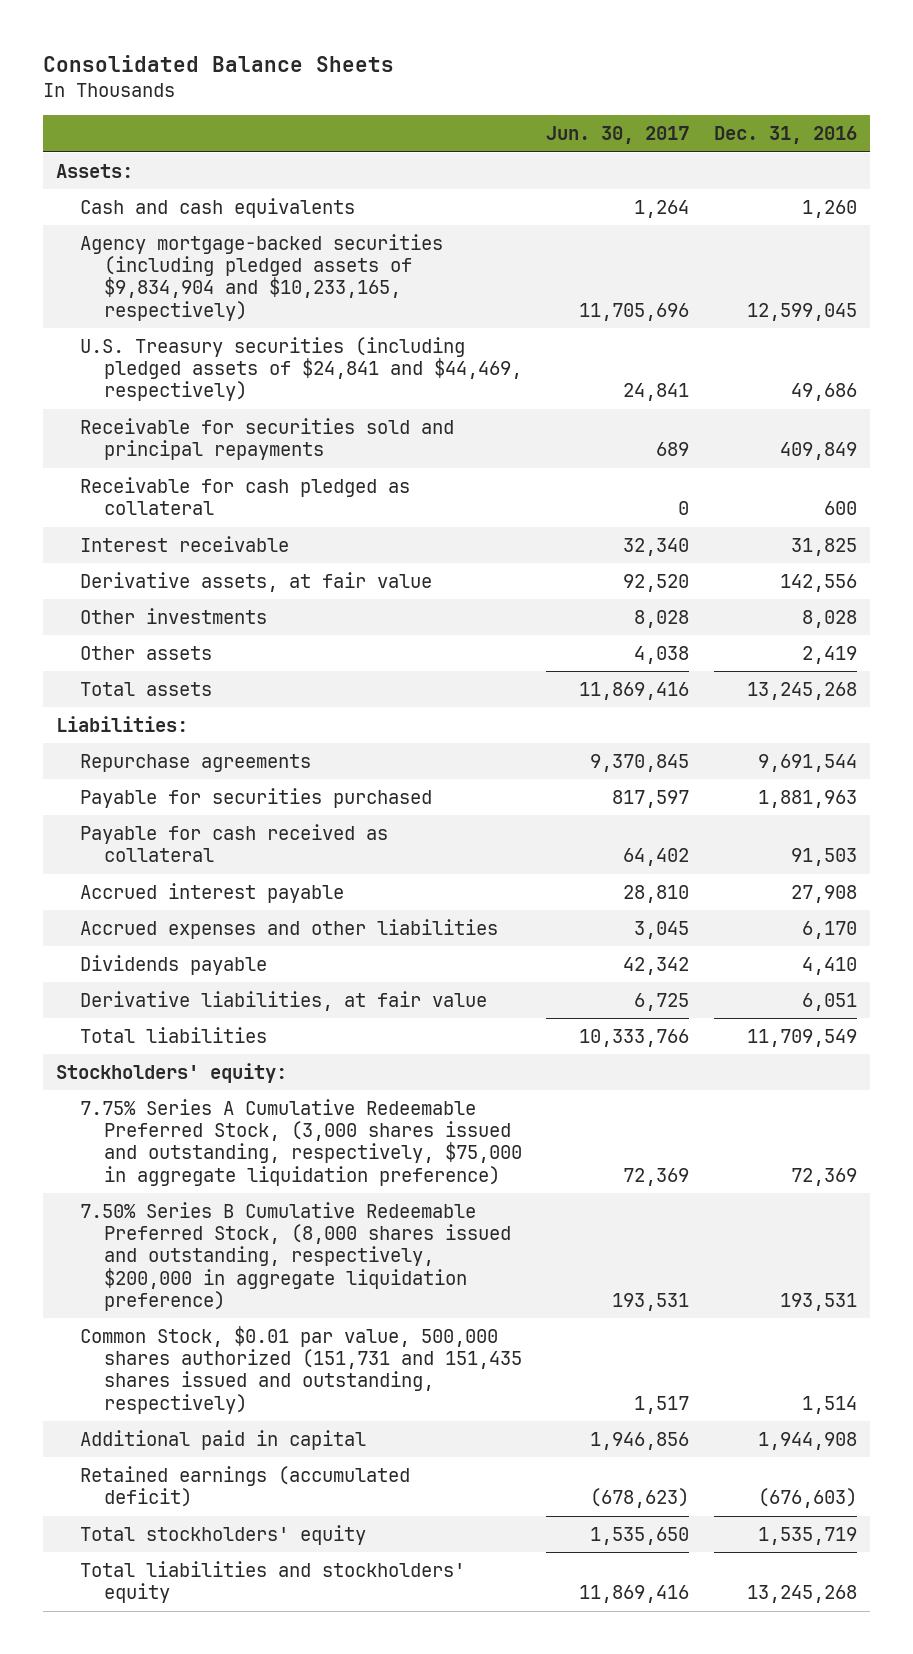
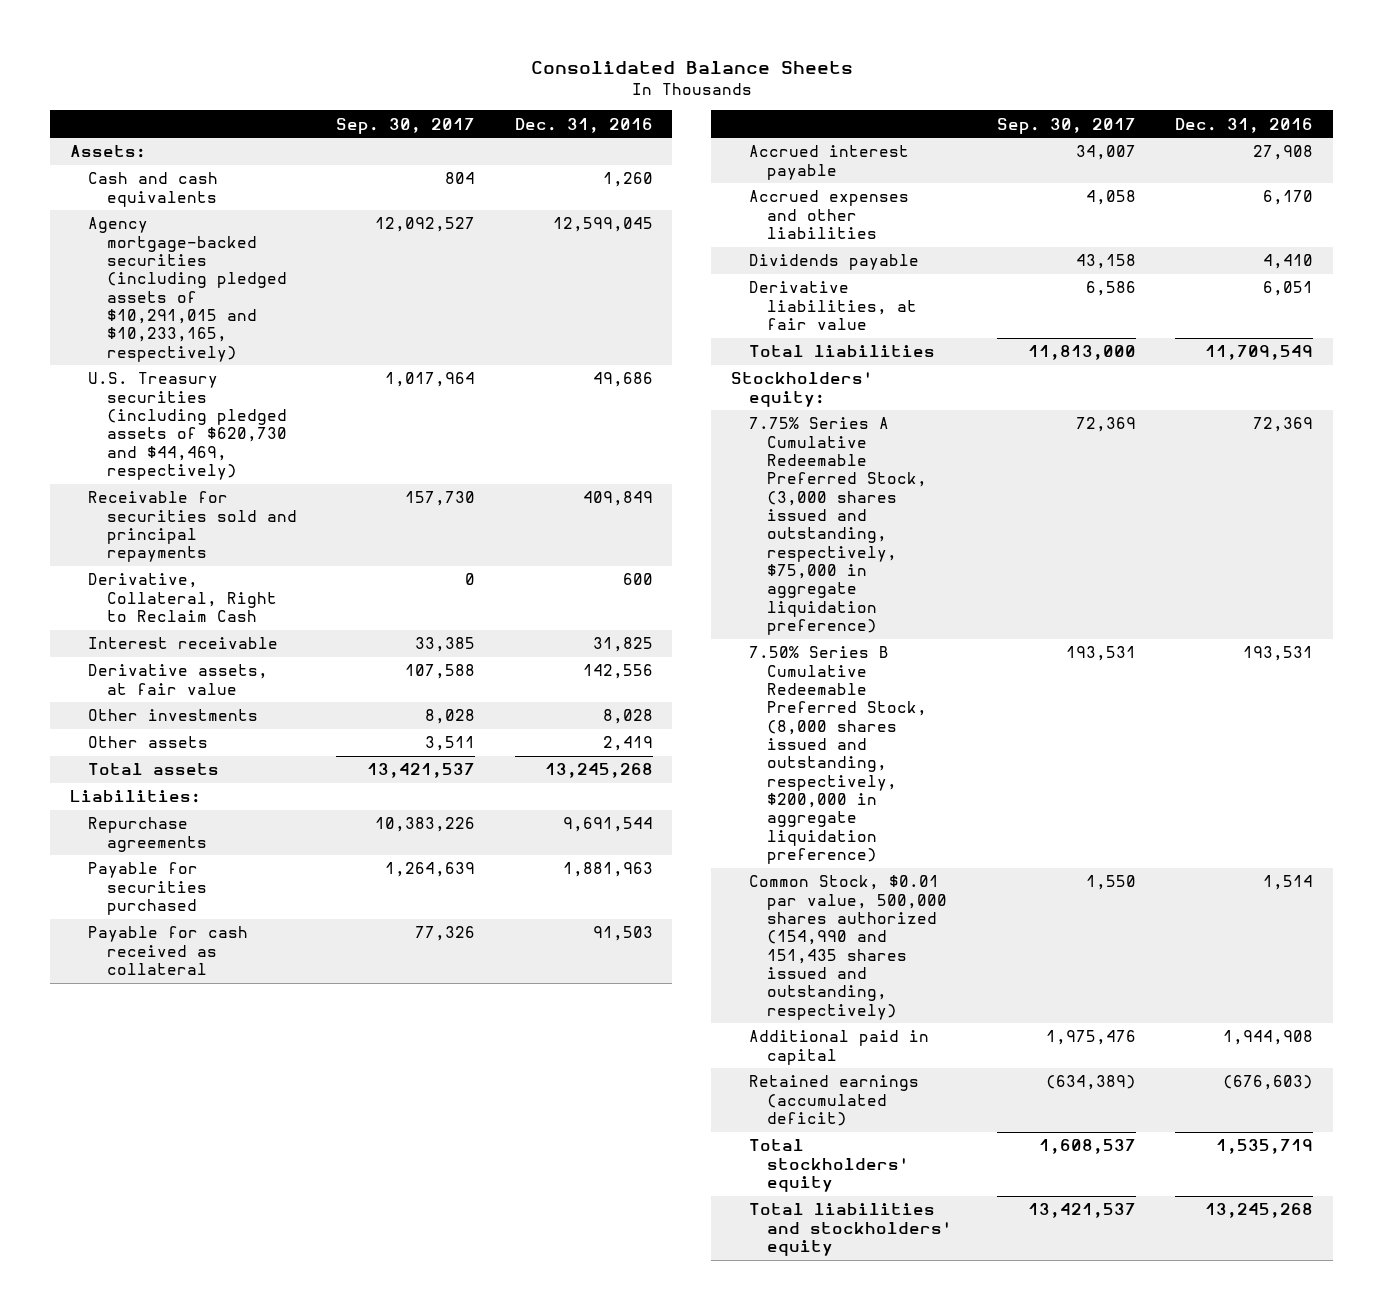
- | Jun. 30, 2017 | Dec. 31, 2016
+ | Sep. 30, 2017 | Dec. 31, 2016
- Agency mortgage-backed securities (including pledged assets of $9,834,904 and $10,233,165, respectively) | 11,705,696 | 12,599,045
- U.S. Treasury securities (including pledged assets of $24,841 and $44,469, respectively) | 24,841 | 49,686
+ Agency mortgage-backed securities (including pledged assets of $10,291,015 and $10,233,165, respectively) | 12,092,527 | 12,599,045
+ U.S. Treasury securities (including pledged assets of $620,730 and $44,469, respectively) | 1,017,964 | 49,686
- Receivable for cash pledged as collateral | 0 | 600
+ Derivative, Collateral, Right to Reclaim Cash | 0 | 600
- Common Stock, $0.01 par value, 500,000 shares authorized (151,731 and 151,435 shares issued and outstanding, respectively) | 1,517 | 1,514
+ Common Stock, $0.01 par value, 500,000 shares authorized (154,990 and 151,435 shares issued and outstanding, respectively) | 1,550 | 1,514

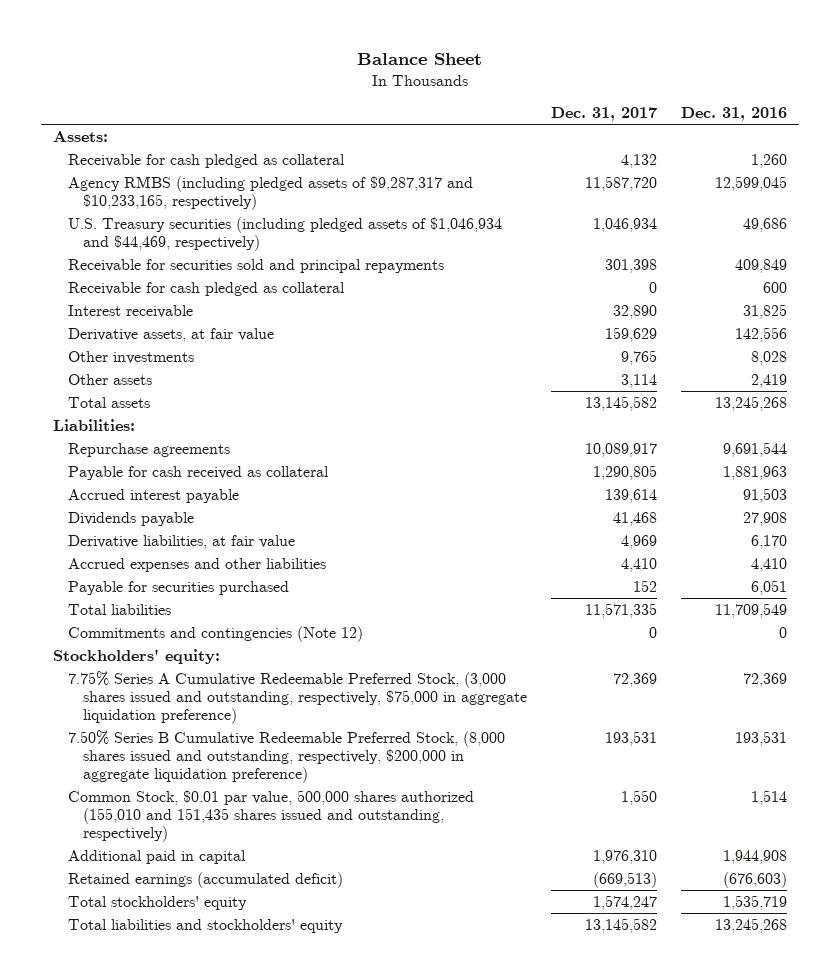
- Consolidated Balance Sheets
+ Balance Sheet
- | Sep. 30, 2017 | Dec. 31, 2016
+ | Dec. 31, 2017 | Dec. 31, 2016
- Cash and cash equivalents | 804 | 1,260
- Agency mortgage-backed securities (including pledged assets of $10,291,015 and $10,233,165, respectively) | 12,092,527 | 12,599,045
- U.S. Treasury securities (including pledged assets of $620,730 and $44,469, respectively) | 1,017,964 | 49,686
+ Receivable for cash pledged as collateral | 4,132 | 1,260
+ Agency RMBS (including pledged assets of $9,287,317 and $10,233,165, respectively) | 11,587,720 | 12,599,045
+ U.S. Treasury securities (including pledged assets of $1,046,934 and $44,469, respectively) | 1,046,934 | 49,686
- Derivative, Collateral, Right to Reclaim Cash | 0 | 600
+ Receivable for cash pledged as collateral | 0 | 600
- Payable for securities purchased | 1,264,639 | 1,881,963
- Payable for cash received as collateral | 77,326 | 91,503
- Accrued interest payable | 34,007 | 27,908
- Accrued expenses and other liabilities | 4,058 | 6,170
- Dividends payable | 43,158 | 4,410
- Derivative liabilities, at fair value | 6,586 | 6,051
+ Payable for cash received as collateral | 1,290,805 | 1,881,963
+ Accrued interest payable | 139,614 | 91,503
+ Dividends payable | 41,468 | 27,908
+ Derivative liabilities, at fair value | 4,969 | 6,170
+ Accrued expenses and other liabilities | 4,410 | 4,410
+ Payable for securities purchased | 152 | 6,051
+ Commitments and contingencies (Note 12) | 0 | 0
- Common Stock, $0.01 par value, 500,000 shares authorized (154,990 and 151,435 shares issued and outstanding, respectively) | 1,550 | 1,514
+ Common Stock, $0.01 par value, 500,000 shares authorized (155,010 and 151,435 shares issued and outstanding, respectively) | 1,550 | 1,514

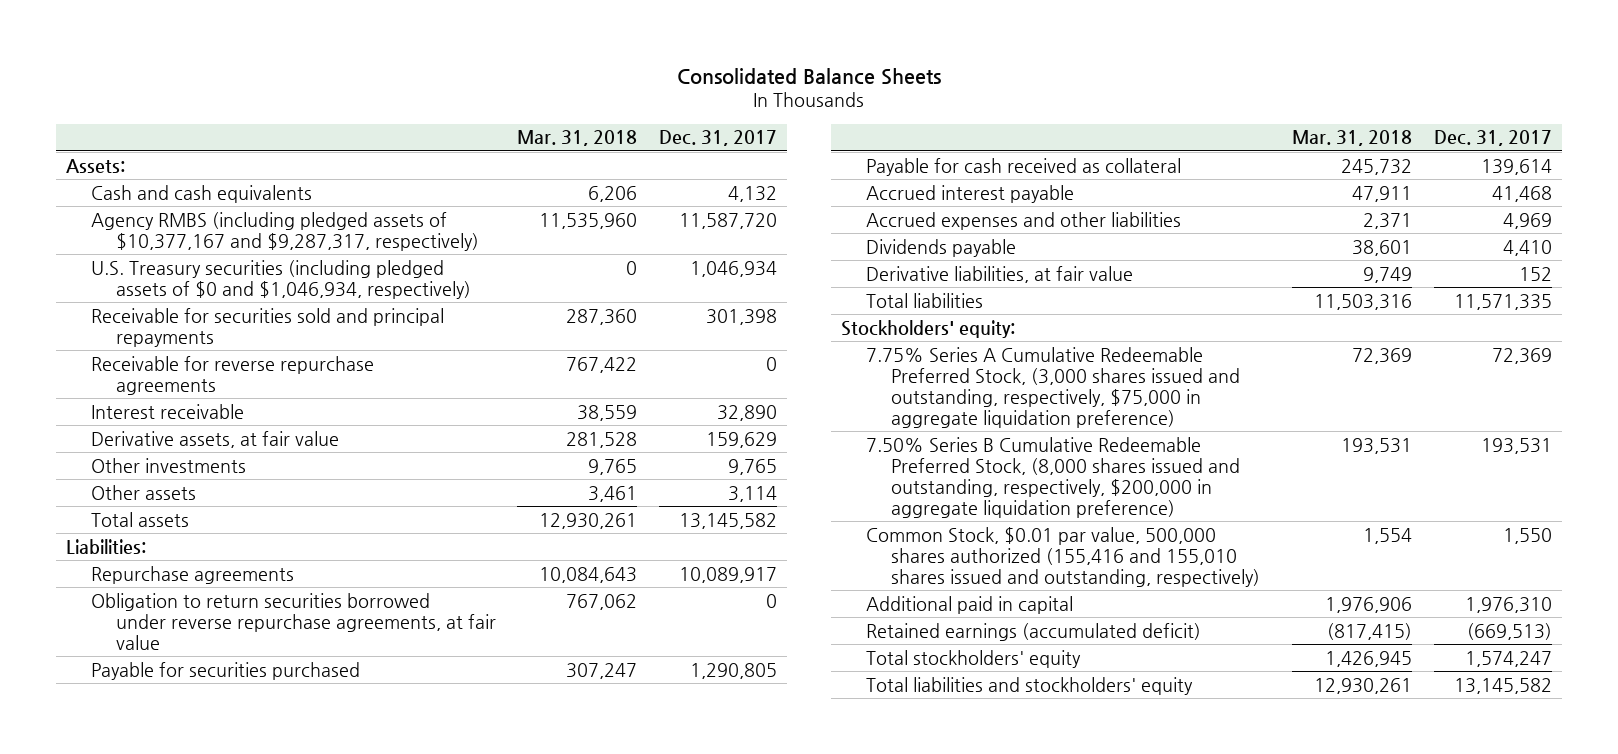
- Balance Sheet
+ Consolidated Balance Sheets
- | Dec. 31, 2017 | Dec. 31, 2016
+ | Mar. 31, 2018 | Dec. 31, 2017
- Receivable for cash pledged as collateral | 4,132 | 1,260
- Agency RMBS (including pledged assets of $9,287,317 and $10,233,165, respectively) | 11,587,720 | 12,599,045
- U.S. Treasury securities (including pledged assets of $1,046,934 and $44,469, respectively) | 1,046,934 | 49,686
+ Cash and cash equivalents | 6,206 | 4,132
+ Agency RMBS (including pledged assets of $10,377,167 and $9,287,317, respectively) | 11,535,960 | 11,587,720
+ U.S. Treasury securities (including pledged assets of $0 and $1,046,934, respectively) | 0 | 1,046,934
- Receivable for cash pledged as collateral | 0 | 600
+ Receivable for reverse repurchase agreements | 767,422 | 0
- Payable for cash received as collateral | 1,290,805 | 1,881,963
- Accrued interest payable | 139,614 | 91,503
- Dividends payable | 41,468 | 27,908
- Derivative liabilities, at fair value | 4,969 | 6,170
- Accrued expenses and other liabilities | 4,410 | 4,410
- Payable for securities purchased | 152 | 6,051
+ Obligation to return securities borrowed under reverse repurchase agreements, at fair value | 767,062 | 0
+ Payable for securities purchased | 307,247 | 1,290,805
+ Payable for cash received as collateral | 245,732 | 139,614
+ Accrued interest payable | 47,911 | 41,468
+ Accrued expenses and other liabilities | 2,371 | 4,969
+ Dividends payable | 38,601 | 4,410
+ Derivative liabilities, at fair value | 9,749 | 152
- Commitments and contingencies (Note 12) | 0 | 0
- Common Stock, $0.01 par value, 500,000 shares authorized (155,010 and 151,435 shares issued and outstanding, respectively) | 1,550 | 1,514
+ Common Stock, $0.01 par value, 500,000 shares authorized (155,416 and 155,010 shares issued and outstanding, respectively) | 1,554 | 1,550

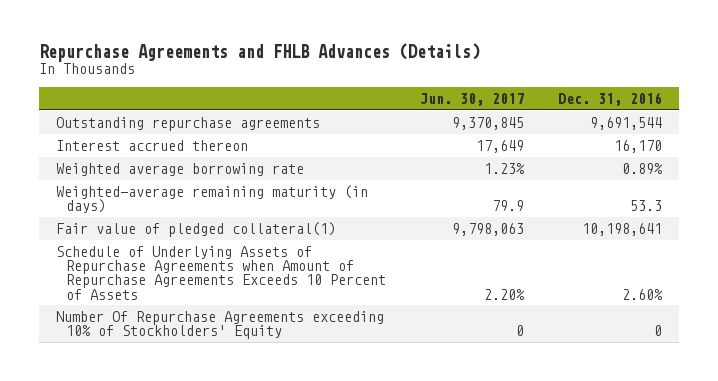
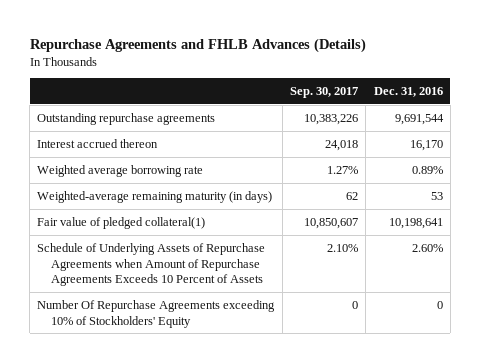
- | Jun. 30, 2017 | Dec. 31, 2016
+ | Sep. 30, 2017 | Dec. 31, 2016
- Weighted-average remaining maturity (in days) | 79.9 | 53.3
+ Weighted-average remaining maturity (in days) | 62 | 53

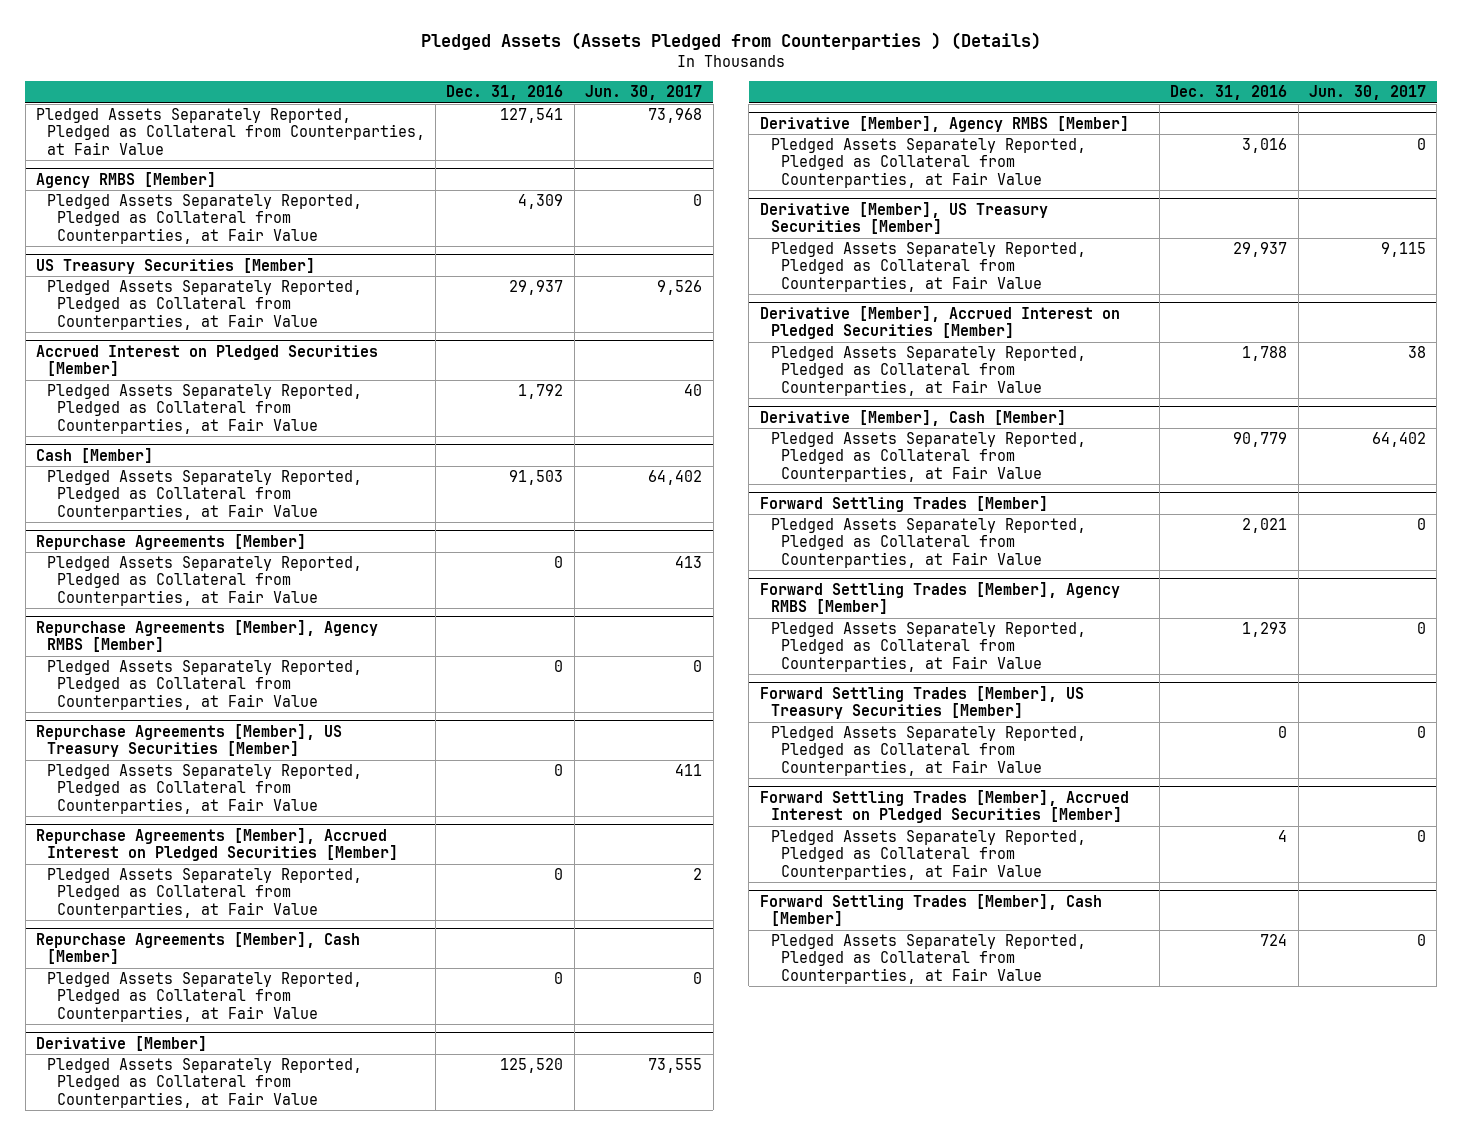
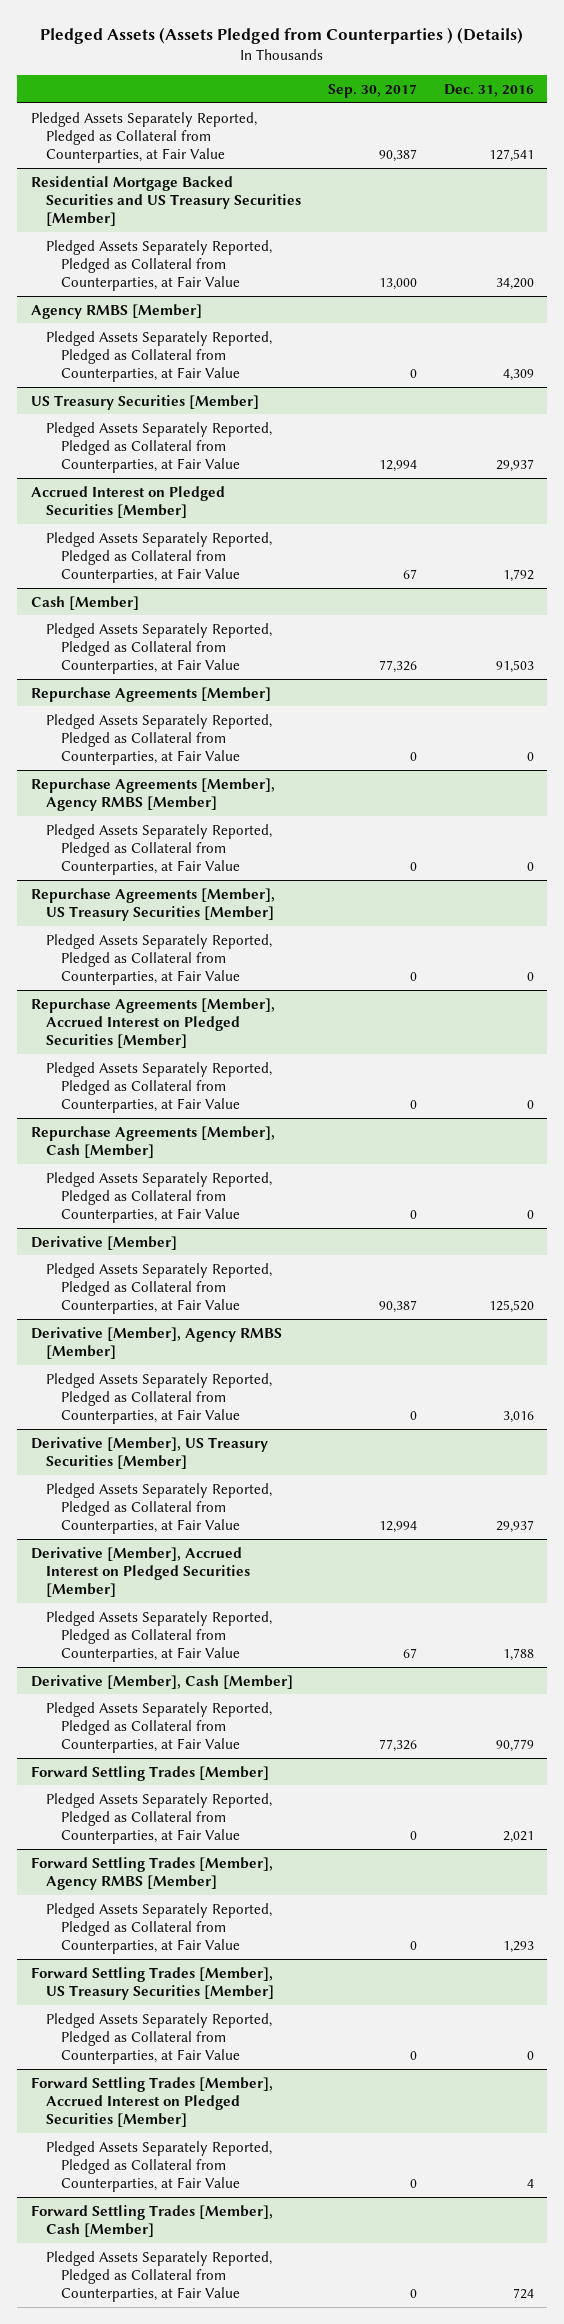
- | Dec. 31, 2016 | Jun. 30, 2017
+ | Sep. 30, 2017 | Dec. 31, 2016
+ Residential Mortgage Backed Securities and US Treasury Securities [Member]
+ Pledged Assets Separately Reported, Pledged as Collateral from Counterparties, at Fair Value | 13,000 | 34,200

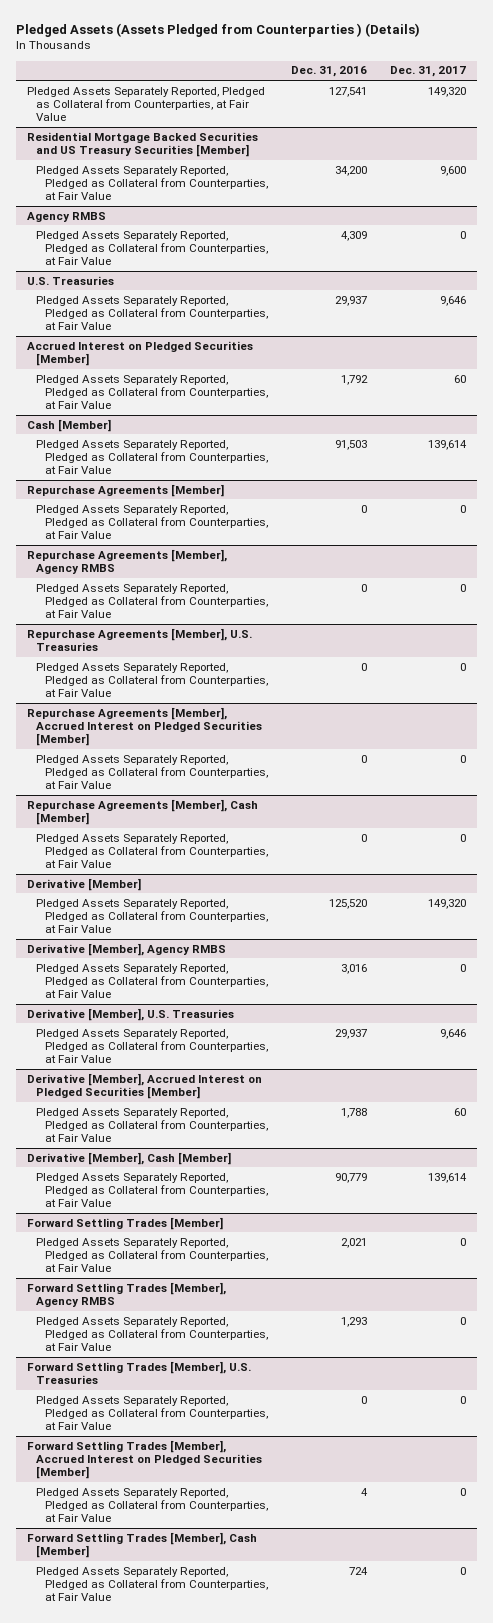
- | Sep. 30, 2017 | Dec. 31, 2016
+ | Dec. 31, 2016 | Dec. 31, 2017
- Agency RMBS [Member]
+ Agency RMBS
- US Treasury Securities [Member]
+ U.S. Treasuries
- Repurchase Agreements [Member], Agency RMBS [Member]
+ Repurchase Agreements [Member], Agency RMBS
- Repurchase Agreements [Member], US Treasury Securities [Member]
+ Repurchase Agreements [Member], U.S. Treasuries
- Derivative [Member], Agency RMBS [Member]
+ Derivative [Member], Agency RMBS
- Derivative [Member], US Treasury Securities [Member]
+ Derivative [Member], U.S. Treasuries
- Forward Settling Trades [Member], Agency RMBS [Member]
+ Forward Settling Trades [Member], Agency RMBS
- Forward Settling Trades [Member], US Treasury Securities [Member]
+ Forward Settling Trades [Member], U.S. Treasuries

